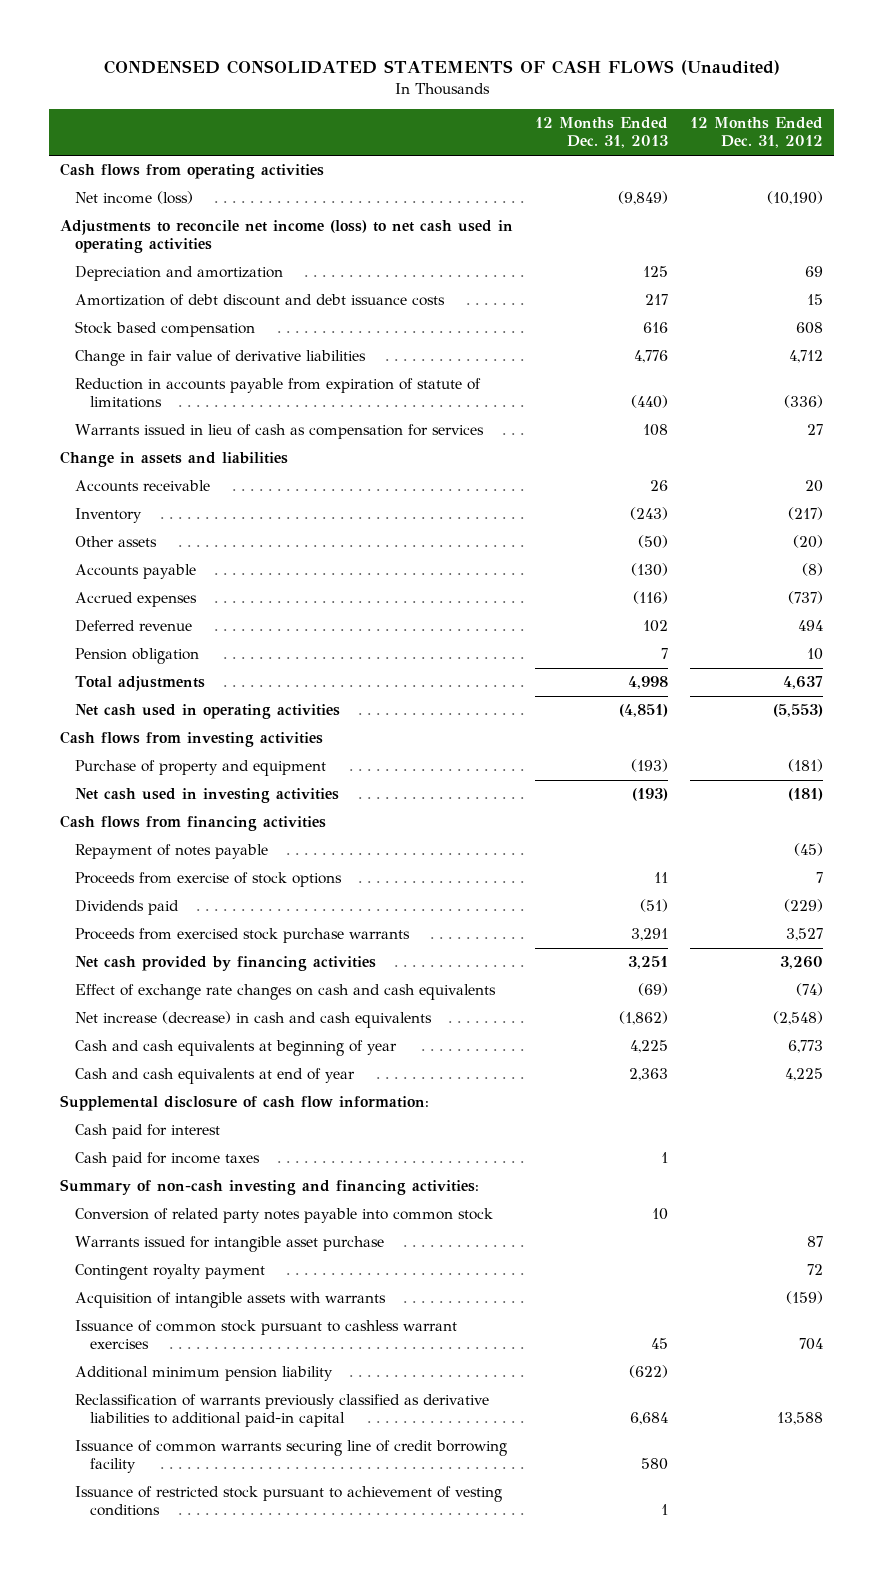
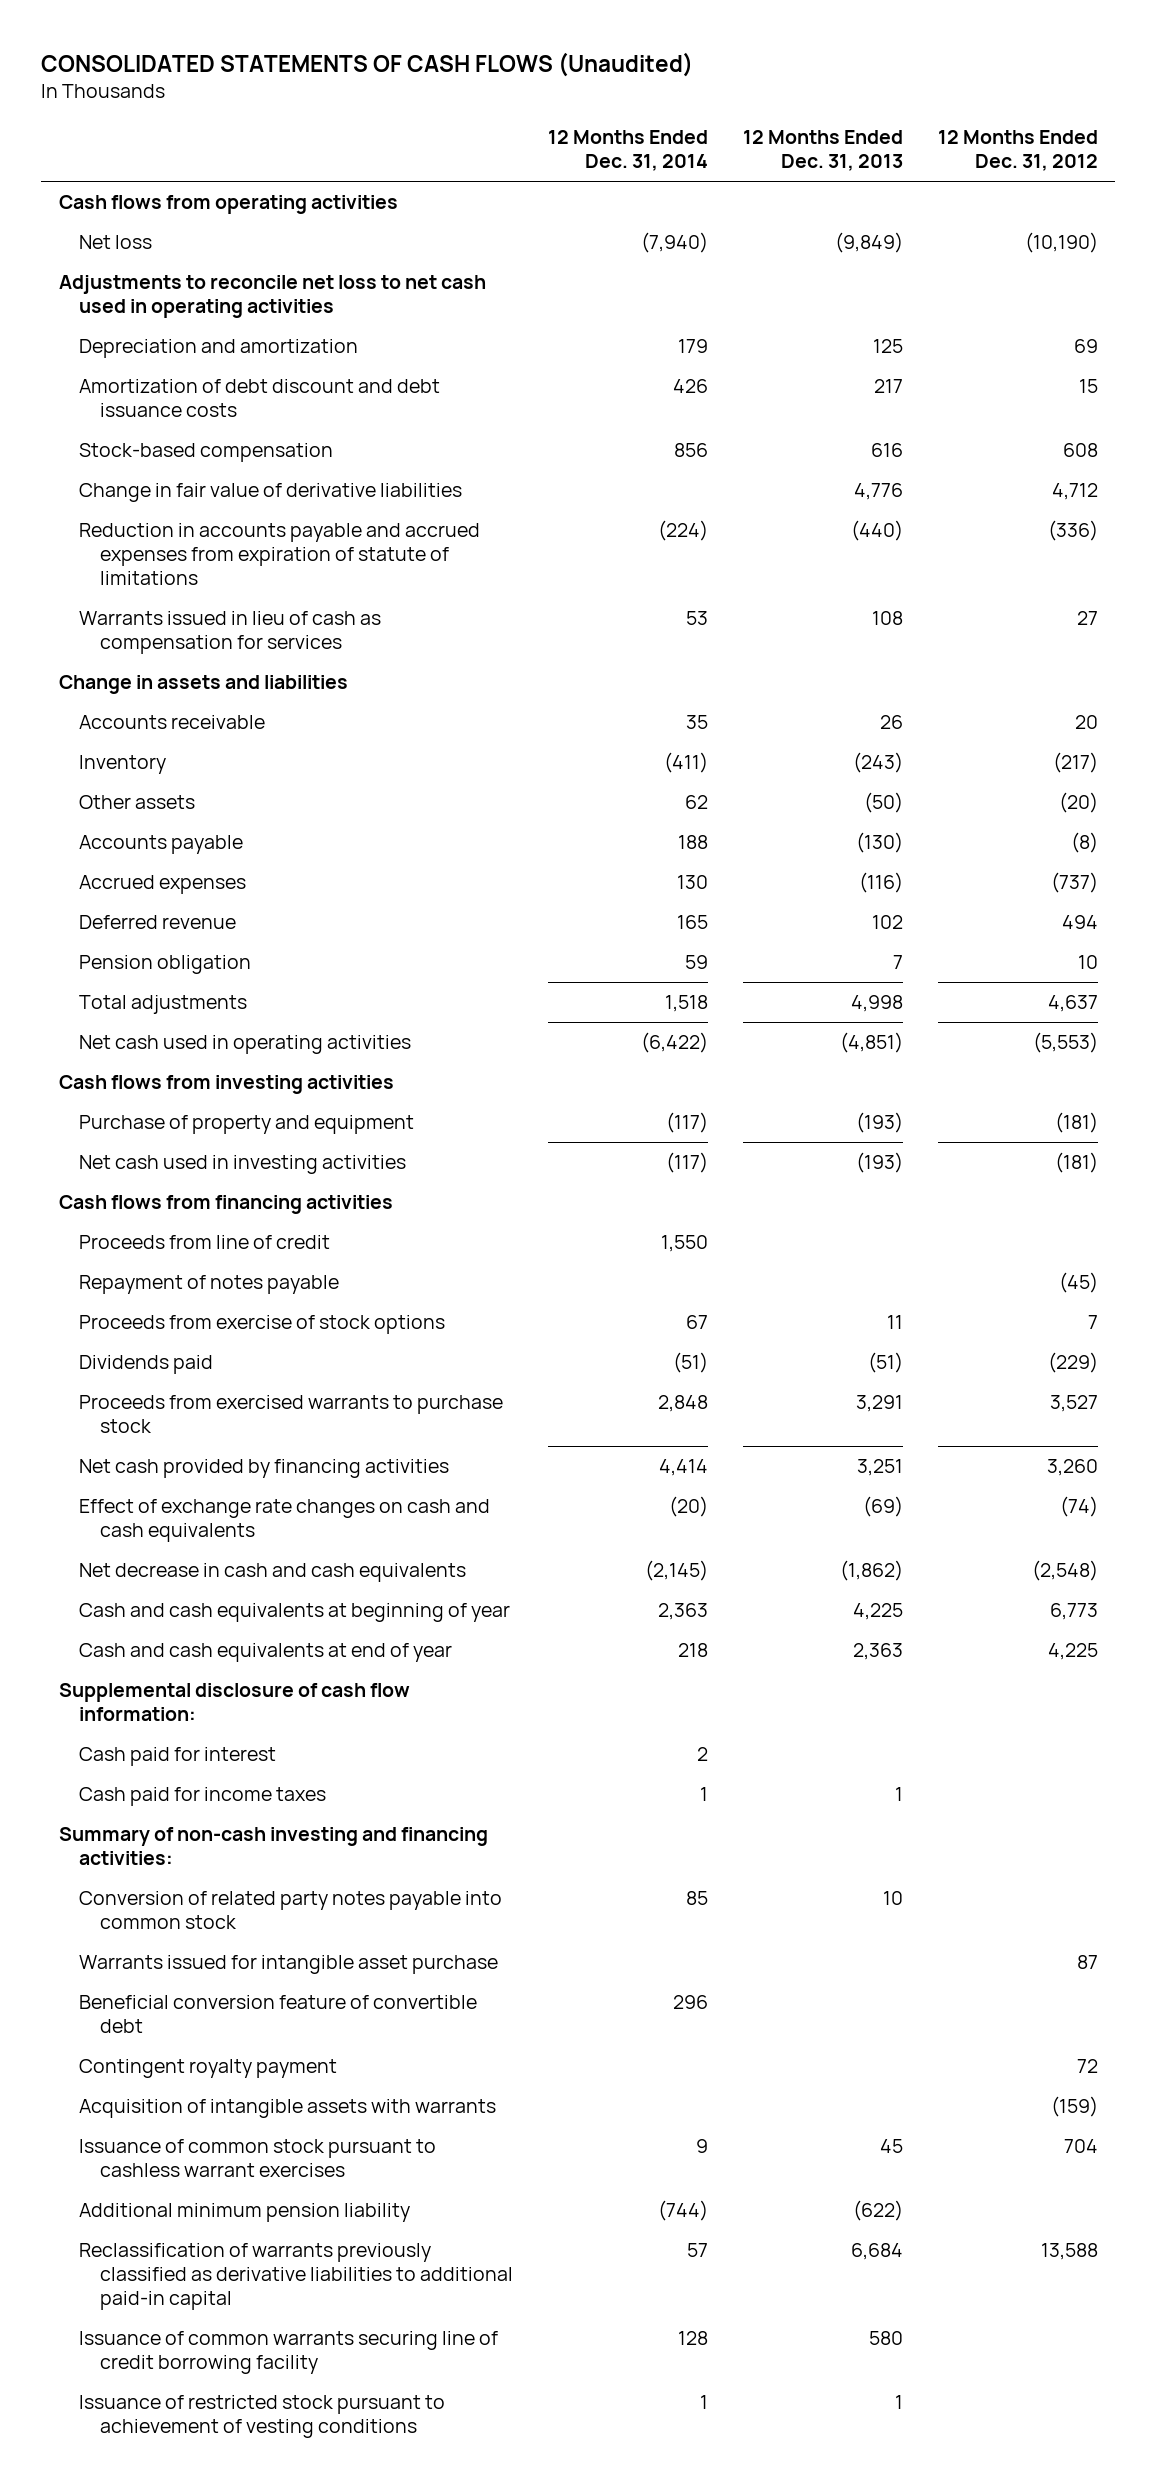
- CONDENSED CONSOLIDATED STATEMENTS OF CASH FLOWS (Unaudited)
+ CONSOLIDATED STATEMENTS OF CASH FLOWS (Unaudited)
- | 12 Months Ended Dec. 31, 2013 | 12 Months Ended Dec. 31, 2012
+ | 12 Months Ended Dec. 31, 2014 | 12 Months Ended Dec. 31, 2013 | 12 Months Ended Dec. 31, 2012
- Net income (loss) | (9,849) | (10,190)
- Adjustments to reconcile net income (loss) to net cash used in operating activities
+ Net loss | (7,940) | (9,849) | (10,190)
+ Adjustments to reconcile net loss to net cash used in operating activities
- Stock based compensation | 616 | 608
+ Stock-based compensation | 856 | 616 | 608
- Reduction in accounts payable from expiration of statute of limitations | (440) | (336)
+ Reduction in accounts payable and accrued expenses from expiration of statute of limitations | (224) | (440) | (336)
+ Proceeds from line of credit | 1,550 | |
- Proceeds from exercised stock purchase warrants | 3,291 | 3,527
+ Proceeds from exercised warrants to purchase stock | 2,848 | 3,291 | 3,527
- Net increase (decrease) in cash and cash equivalents | (1,862) | (2,548)
+ Net decrease in cash and cash equivalents | (2,145) | (1,862) | (2,548)
+ Beneficial conversion feature of convertible debt | 296 | |

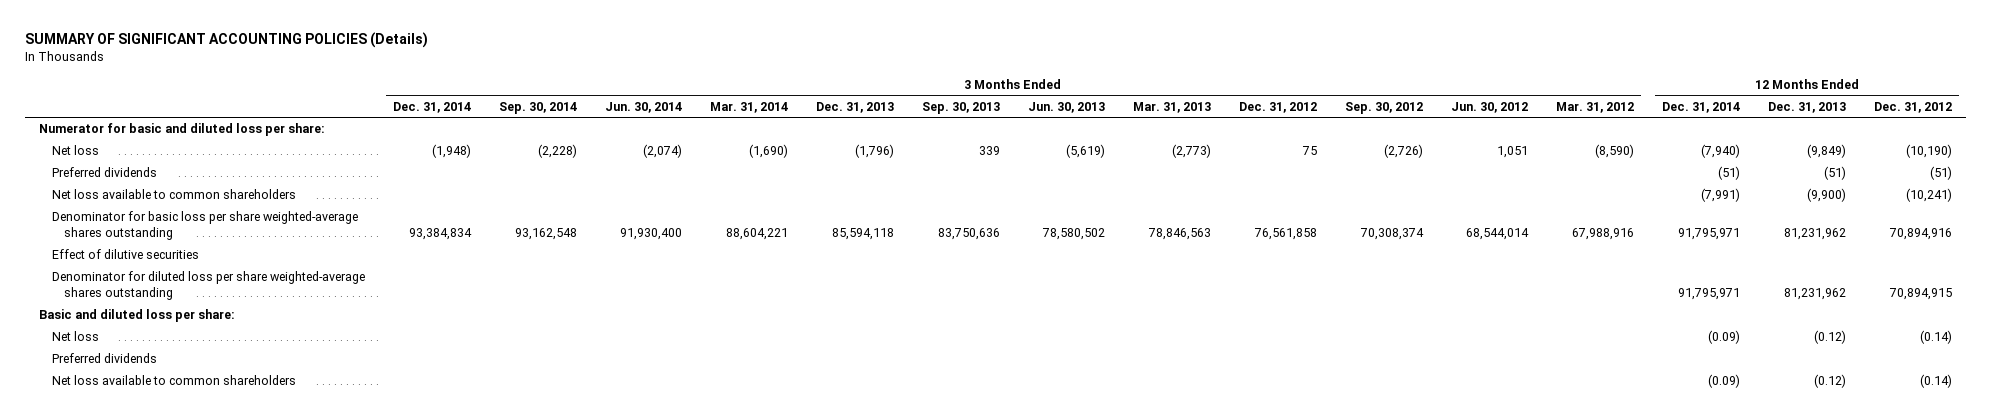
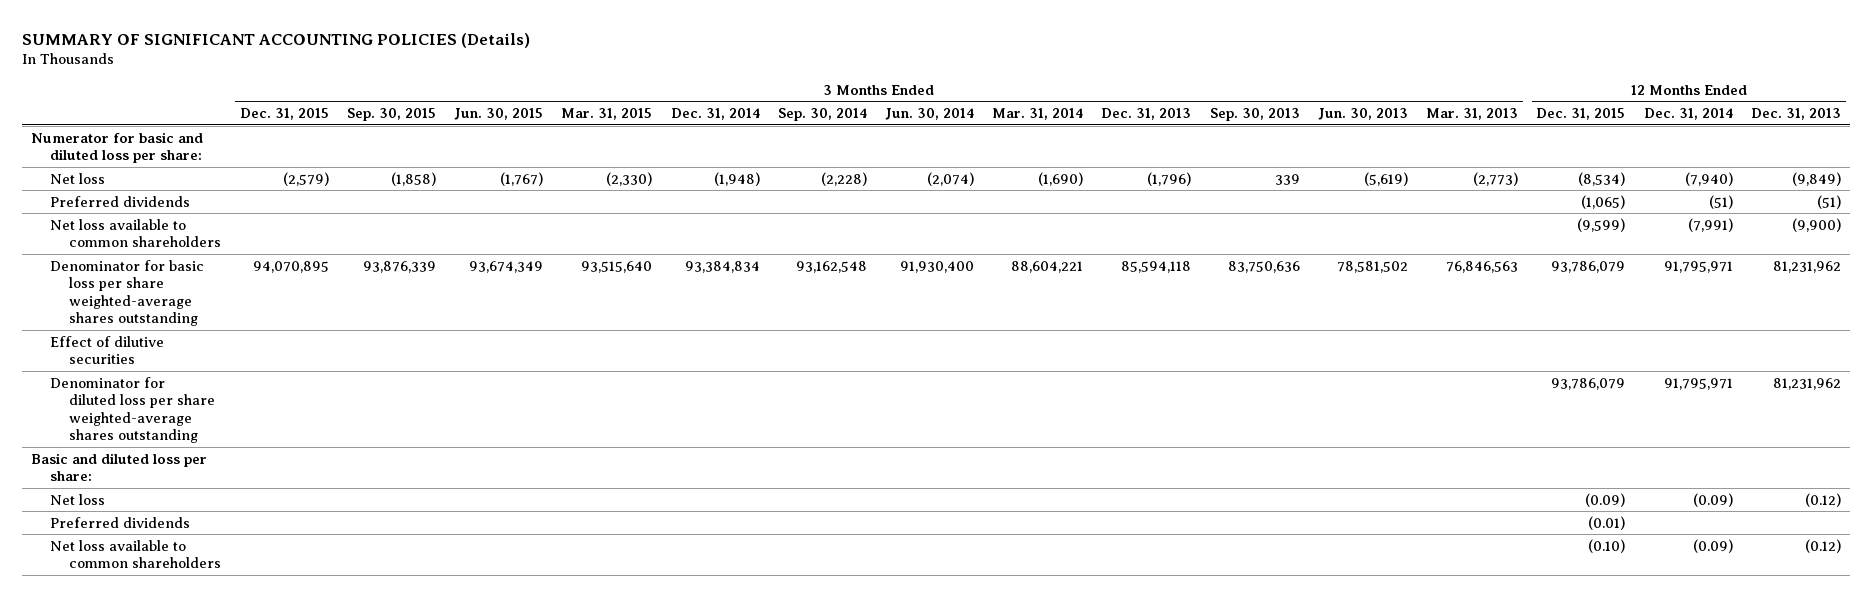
- | 3 Months Ended Dec. 31, 2014 | 3 Months Ended Sep. 30, 2014 | 3 Months Ended Jun. 30, 2014 | 3 Months Ended Mar. 31, 2014 | 3 Months Ended Dec. 31, 2013 | 3 Months Ended Sep. 30, 2013 | 3 Months Ended Jun. 30, 2013 | 3 Months Ended Mar. 31, 2013 | 3 Months Ended Dec. 31, 2012 | 3 Months Ended Sep. 30, 2012 | 3 Months Ended Jun. 30, 2012 | 3 Months Ended Mar. 31, 2012 | 12 Months Ended Dec. 31, 2014 | 12 Months Ended Dec. 31, 2013 | 12 Months Ended Dec. 31, 2012
+ | 3 Months Ended Dec. 31, 2015 | 3 Months Ended Sep. 30, 2015 | 3 Months Ended Jun. 30, 2015 | 3 Months Ended Mar. 31, 2015 | 3 Months Ended Dec. 31, 2014 | 3 Months Ended Sep. 30, 2014 | 3 Months Ended Jun. 30, 2014 | 3 Months Ended Mar. 31, 2014 | 3 Months Ended Dec. 31, 2013 | 3 Months Ended Sep. 30, 2013 | 3 Months Ended Jun. 30, 2013 | 3 Months Ended Mar. 31, 2013 | 12 Months Ended Dec. 31, 2015 | 12 Months Ended Dec. 31, 2014 | 12 Months Ended Dec. 31, 2013
- Denominator for basic loss per share weighted-average shares outstanding | 93,384,834 | 93,162,548 | 91,930,400 | 88,604,221 | 85,594,118 | 83,750,636 | 78,580,502 | 78,846,563 | 76,561,858 | 70,308,374 | 68,544,014 | 67,988,916 | 91,795,971 | 81,231,962 | 70,894,916
+ Denominator for basic loss per share weighted-average shares outstanding | 94,070,895 | 93,876,339 | 93,674,349 | 93,515,640 | 93,384,834 | 93,162,548 | 91,930,400 | 88,604,221 | 85,594,118 | 83,750,636 | 78,581,502 | 76,846,563 | 93,786,079 | 91,795,971 | 81,231,962

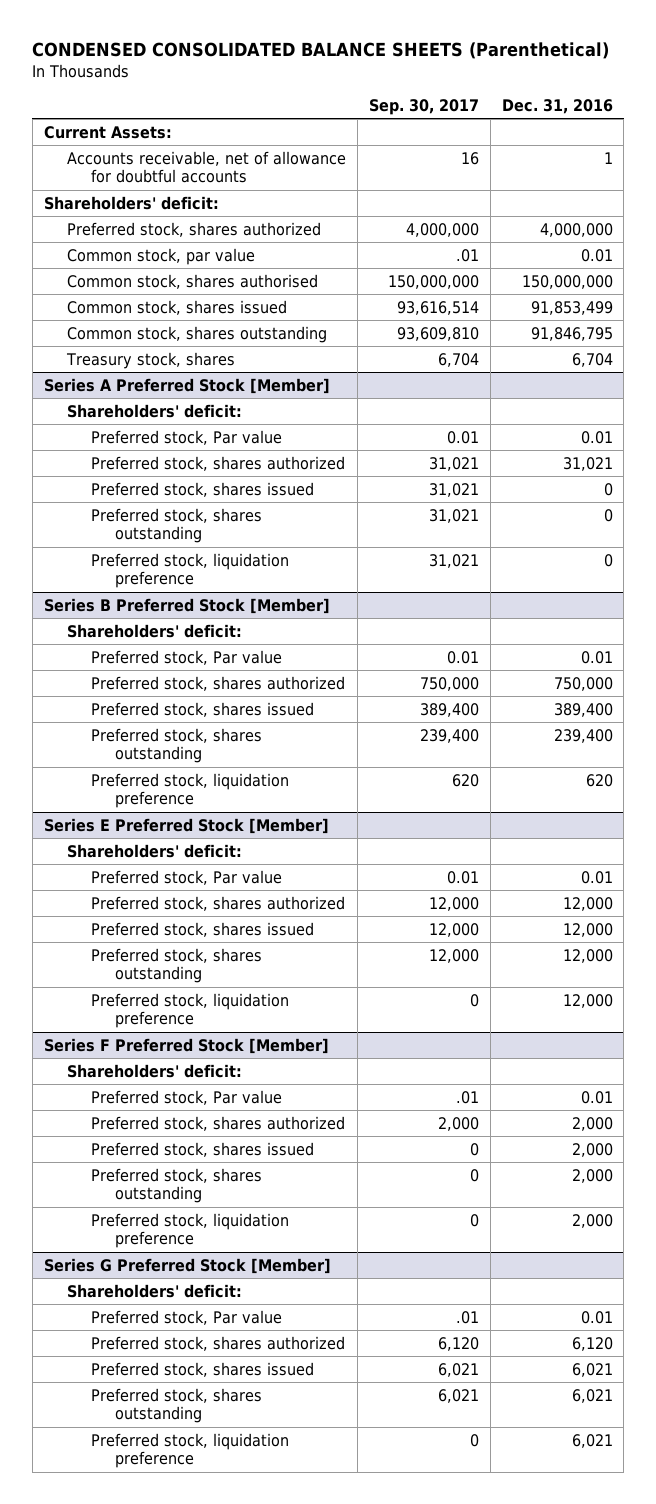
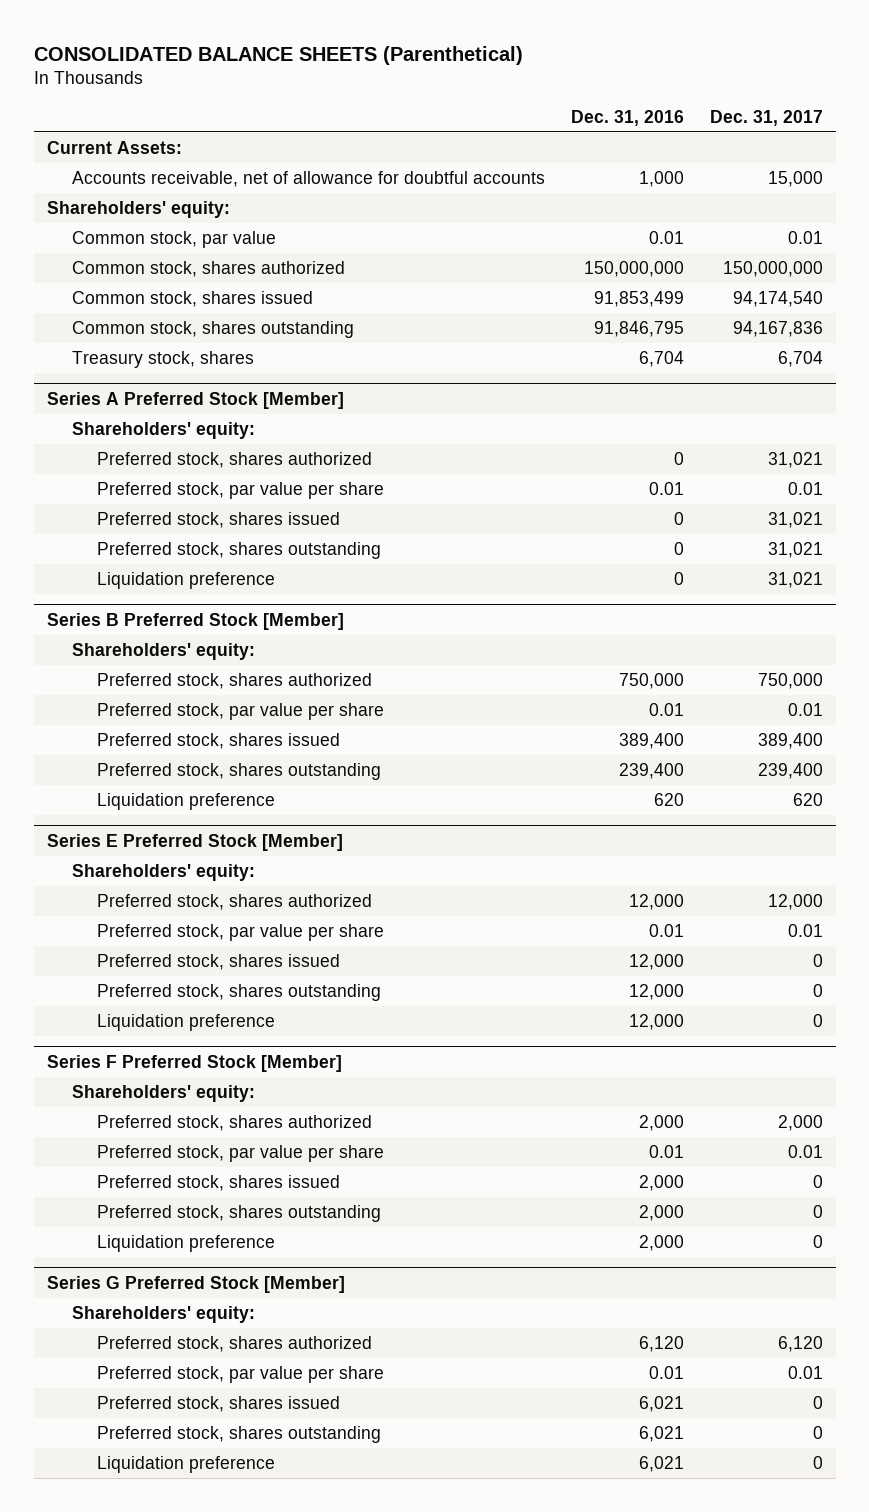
- CONDENSED CONSOLIDATED BALANCE SHEETS (Parenthetical)
+ CONSOLIDATED BALANCE SHEETS (Parenthetical)
- | Sep. 30, 2017 | Dec. 31, 2016
+ | Dec. 31, 2016 | Dec. 31, 2017
- Accounts receivable, net of allowance for doubtful accounts | 16 | 1
- Shareholders' deficit:
- Preferred stock, shares authorized | 4,000,000 | 4,000,000
+ Accounts receivable, net of allowance for doubtful accounts | 1,000 | 15,000
+ Shareholders' equity:
- Common stock, shares authorised | 150,000,000 | 150,000,000
+ Common stock, shares authorized | 150,000,000 | 150,000,000
@ Series A Preferred Stock [Member]
- Shareholders' deficit:
- Preferred stock, Par value | 0.01 | 0.01
- Preferred stock, shares authorized | 31,021 | 31,021
+ Shareholders' equity:
+ Preferred stock, shares authorized | 0 | 31,021
+ Preferred stock, par value per share | 0.01 | 0.01
- Preferred stock, liquidation preference | 31,021 | 0
+ Liquidation preference | 0 | 31,021
@ Series B Preferred Stock [Member]
- Shareholders' deficit:
- Preferred stock, Par value | 0.01 | 0.01
+ Shareholders' equity:
+ Preferred stock, par value per share | 0.01 | 0.01
- Preferred stock, liquidation preference | 620 | 620
+ Liquidation preference | 620 | 620
@ Series E Preferred Stock [Member]
- Shareholders' deficit:
- Preferred stock, Par value | 0.01 | 0.01
+ Shareholders' equity:
+ Preferred stock, par value per share | 0.01 | 0.01
- Preferred stock, liquidation preference | 0 | 12,000
+ Liquidation preference | 12,000 | 0
@ Series F Preferred Stock [Member]
- Shareholders' deficit:
- Preferred stock, Par value | .01 | 0.01
+ Shareholders' equity:
+ Preferred stock, par value per share | 0.01 | 0.01
- Preferred stock, liquidation preference | 0 | 2,000
+ Liquidation preference | 2,000 | 0
@ Series G Preferred Stock [Member]
- Shareholders' deficit:
- Preferred stock, Par value | .01 | 0.01
+ Shareholders' equity:
+ Preferred stock, par value per share | 0.01 | 0.01
- Preferred stock, liquidation preference | 0 | 6,021
+ Liquidation preference | 6,021 | 0

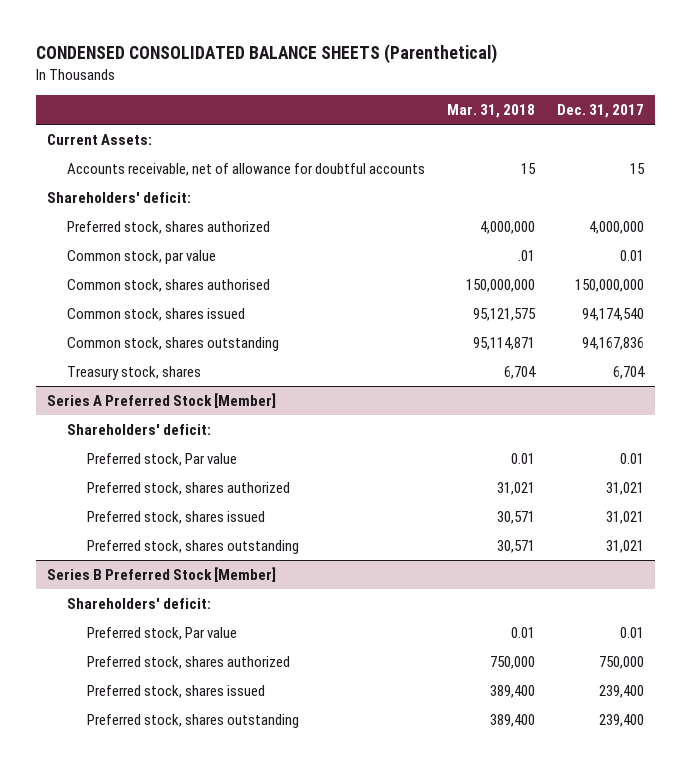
- CONSOLIDATED BALANCE SHEETS (Parenthetical)
+ CONDENSED CONSOLIDATED BALANCE SHEETS (Parenthetical)
- | Dec. 31, 2016 | Dec. 31, 2017
+ | Mar. 31, 2018 | Dec. 31, 2017
- Accounts receivable, net of allowance for doubtful accounts | 1,000 | 15,000
- Shareholders' equity:
+ Accounts receivable, net of allowance for doubtful accounts | 15 | 15
+ Shareholders' deficit:
+ Preferred stock, shares authorized | 4,000,000 | 4,000,000
- Common stock, shares authorized | 150,000,000 | 150,000,000
+ Common stock, shares authorised | 150,000,000 | 150,000,000
@ Series A Preferred Stock [Member]
- Shareholders' equity:
+ Shareholders' deficit:
+ Preferred stock, Par value | 0.01 | 0.01
- Preferred stock, par value per share | 0.01 | 0.01
- Liquidation preference | 0 | 31,021
@ Series B Preferred Stock [Member]
- Shareholders' equity:
+ Shareholders' deficit:
+ Preferred stock, Par value | 0.01 | 0.01
- Preferred stock, par value per share | 0.01 | 0.01
- Preferred stock, shares issued | 389,400 | 389,400
+ Preferred stock, shares issued | 389,400 | 239,400
- Liquidation preference | 620 | 620
- Series E Preferred Stock [Member]
- Shareholders' equity:
- Preferred stock, shares authorized | 12,000 | 12,000
- Preferred stock, par value per share | 0.01 | 0.01
- Preferred stock, shares issued | 12,000 | 0
- Preferred stock, shares outstanding | 12,000 | 0
- Liquidation preference | 12,000 | 0
- Series F Preferred Stock [Member]
- Shareholders' equity:
- Preferred stock, shares authorized | 2,000 | 2,000
- Preferred stock, par value per share | 0.01 | 0.01
- Preferred stock, shares issued | 2,000 | 0
- Preferred stock, shares outstanding | 2,000 | 0
- Liquidation preference | 2,000 | 0
- Series G Preferred Stock [Member]
- Shareholders' equity:
- Preferred stock, shares authorized | 6,120 | 6,120
- Preferred stock, par value per share | 0.01 | 0.01
- Preferred stock, shares issued | 6,021 | 0
- Preferred stock, shares outstanding | 6,021 | 0
- Liquidation preference | 6,021 | 0

